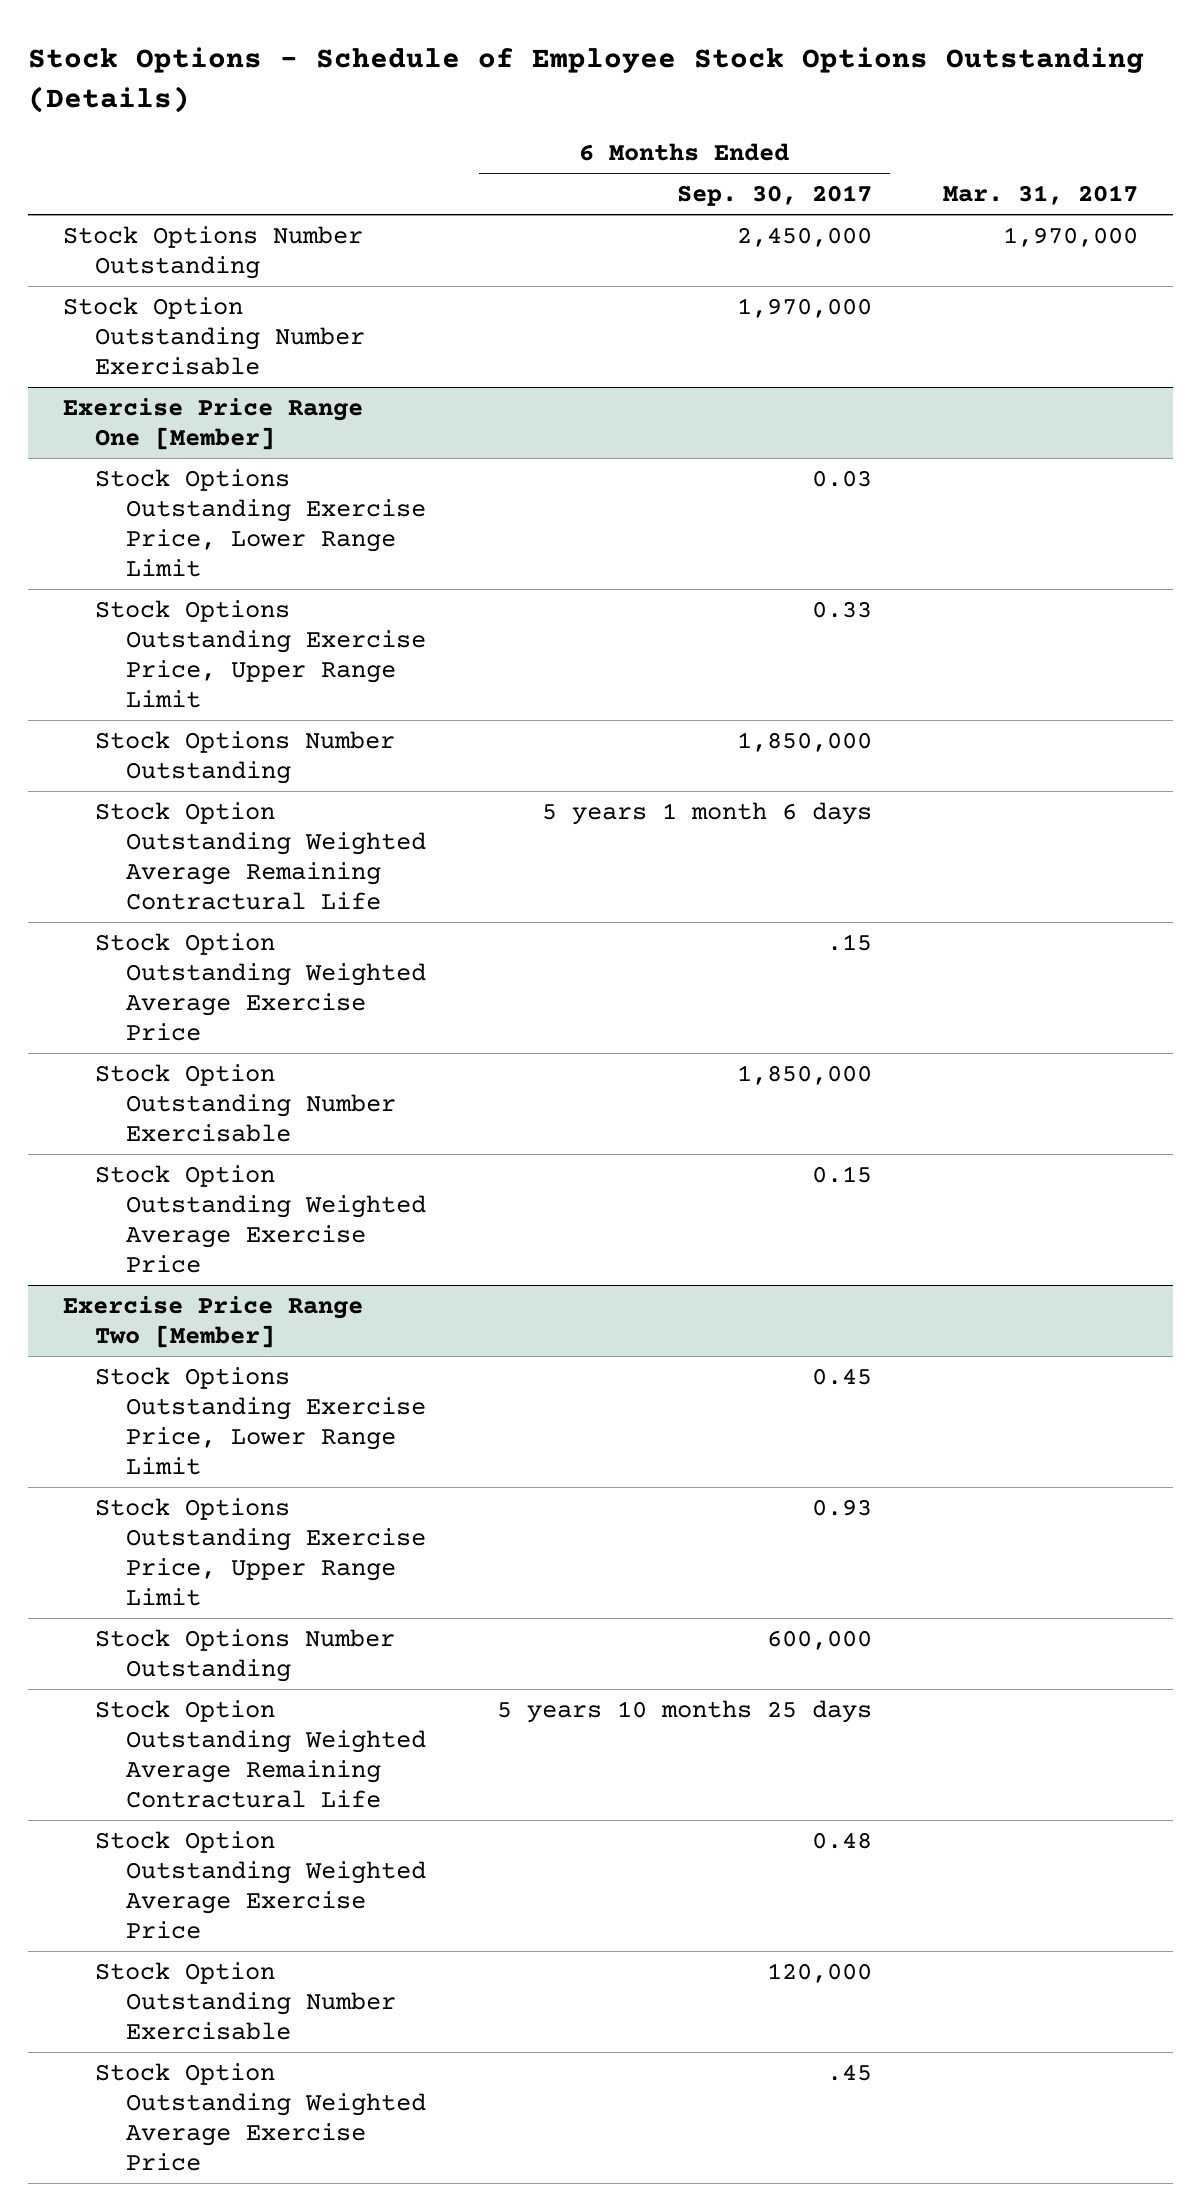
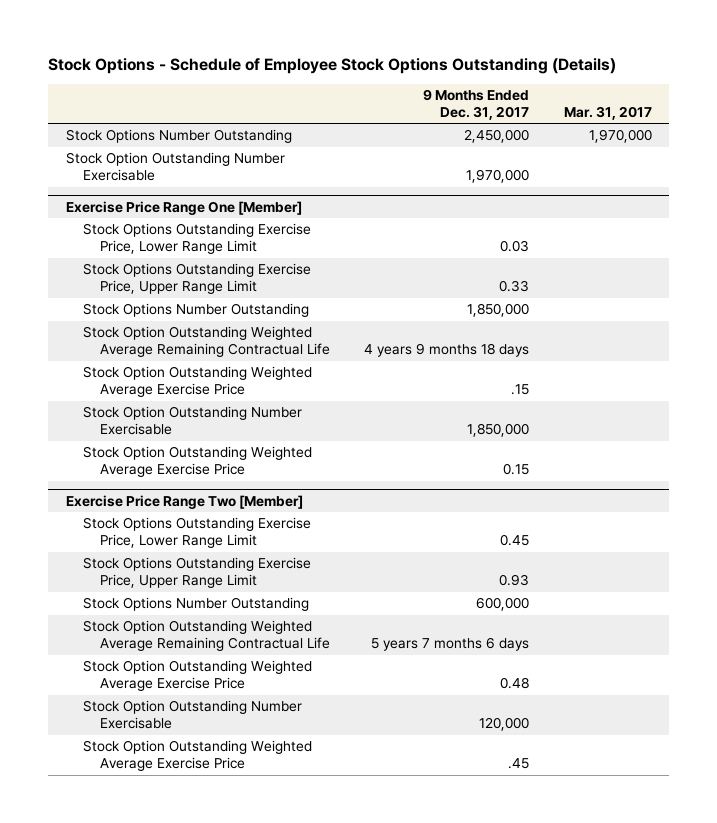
- | 6 Months Ended Sep. 30, 2017 | Mar. 31, 2017
+ | 9 Months Ended Dec. 31, 2017 | Mar. 31, 2017
@ Exercise Price Range One [Member]
- Stock Option Outstanding Weighted Average Remaining Contractural Life | 5 years 1 month 6 days |
+ Stock Option Outstanding Weighted Average Remaining Contractual Life | 4 years 9 months 18 days |
@ Exercise Price Range Two [Member]
- Stock Option Outstanding Weighted Average Remaining Contractural Life | 5 years 10 months 25 days |
+ Stock Option Outstanding Weighted Average Remaining Contractual Life | 5 years 7 months 6 days |

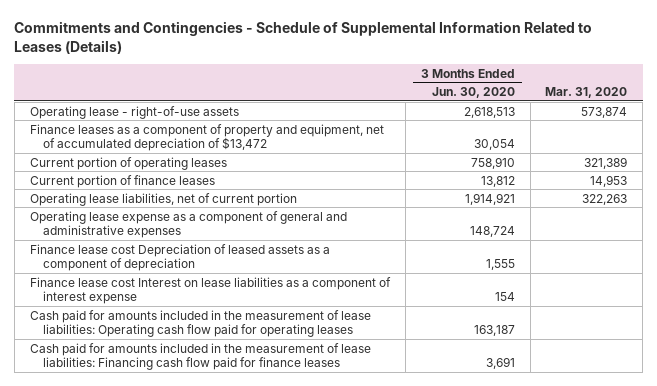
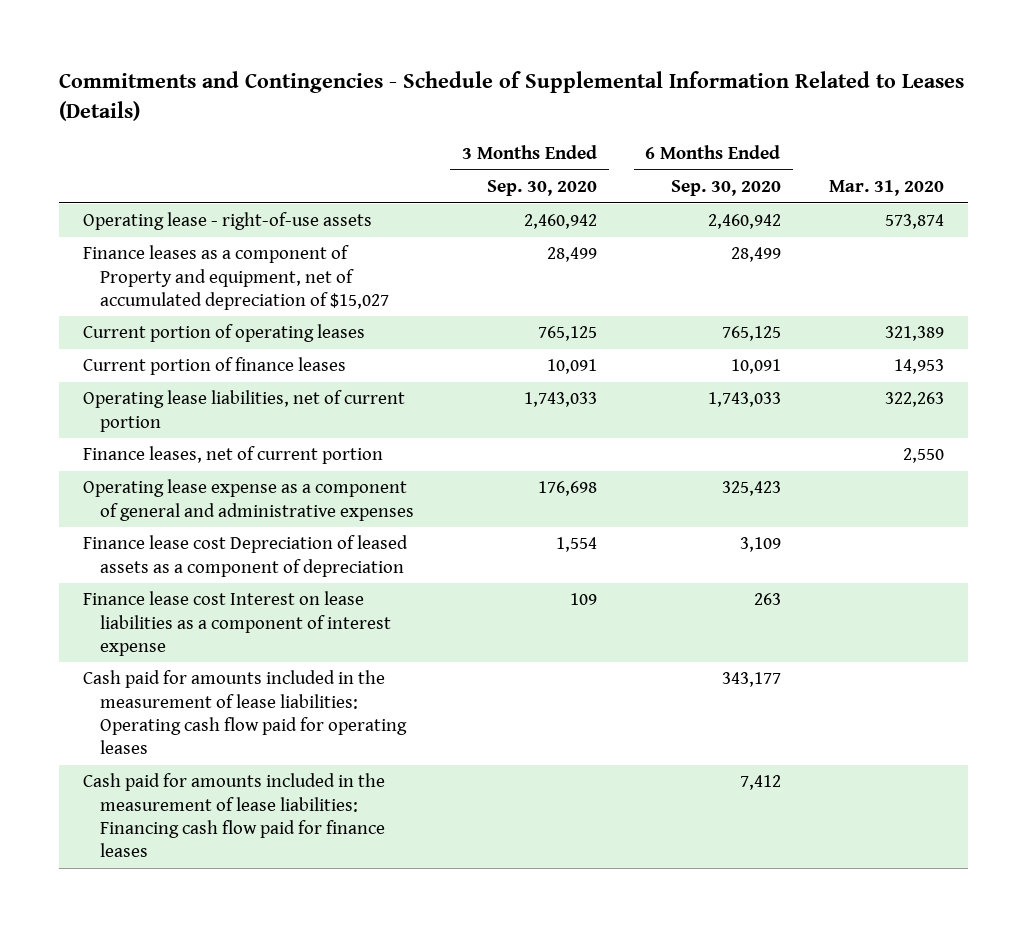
- | 3 Months Ended Jun. 30, 2020 | Mar. 31, 2020
+ | 3 Months Ended Sep. 30, 2020 | 6 Months Ended Sep. 30, 2020 | Mar. 31, 2020
- Finance leases as a component of property and equipment, net of accumulated depreciation of $13,472 | 30,054 |
+ Finance leases as a component of Property and equipment, net of accumulated depreciation of $15,027 | 28,499 | 28,499 |
+ Finance leases, net of current portion | | | 2,550

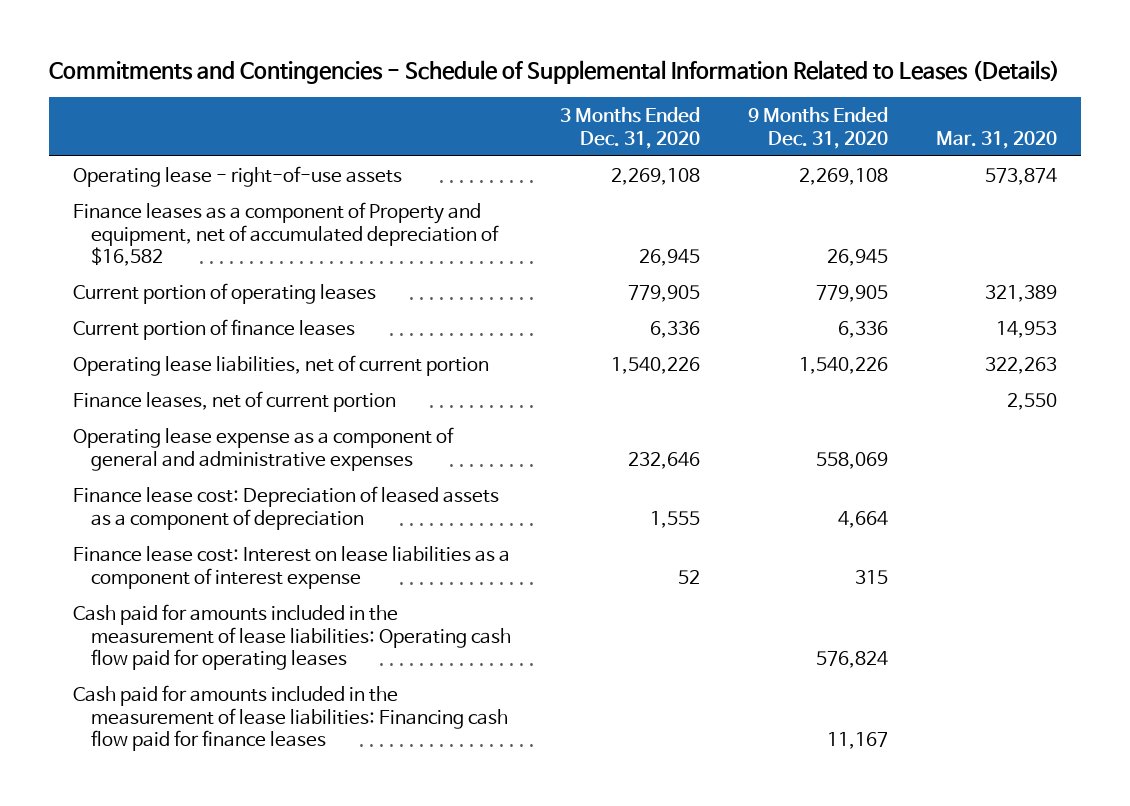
- | 3 Months Ended Sep. 30, 2020 | 6 Months Ended Sep. 30, 2020 | Mar. 31, 2020
+ | 3 Months Ended Dec. 31, 2020 | 9 Months Ended Dec. 31, 2020 | Mar. 31, 2020
- Finance leases as a component of Property and equipment, net of accumulated depreciation of $15,027 | 28,499 | 28,499 |
+ Finance leases as a component of Property and equipment, net of accumulated depreciation of $16,582 | 26,945 | 26,945 |
- Finance lease cost Depreciation of leased assets as a component of depreciation | 1,554 | 3,109 |
- Finance lease cost Interest on lease liabilities as a component of interest expense | 109 | 263 |
+ Finance lease cost: Depreciation of leased assets as a component of depreciation | 1,555 | 4,664 |
+ Finance lease cost: Interest on lease liabilities as a component of interest expense | 52 | 315 |

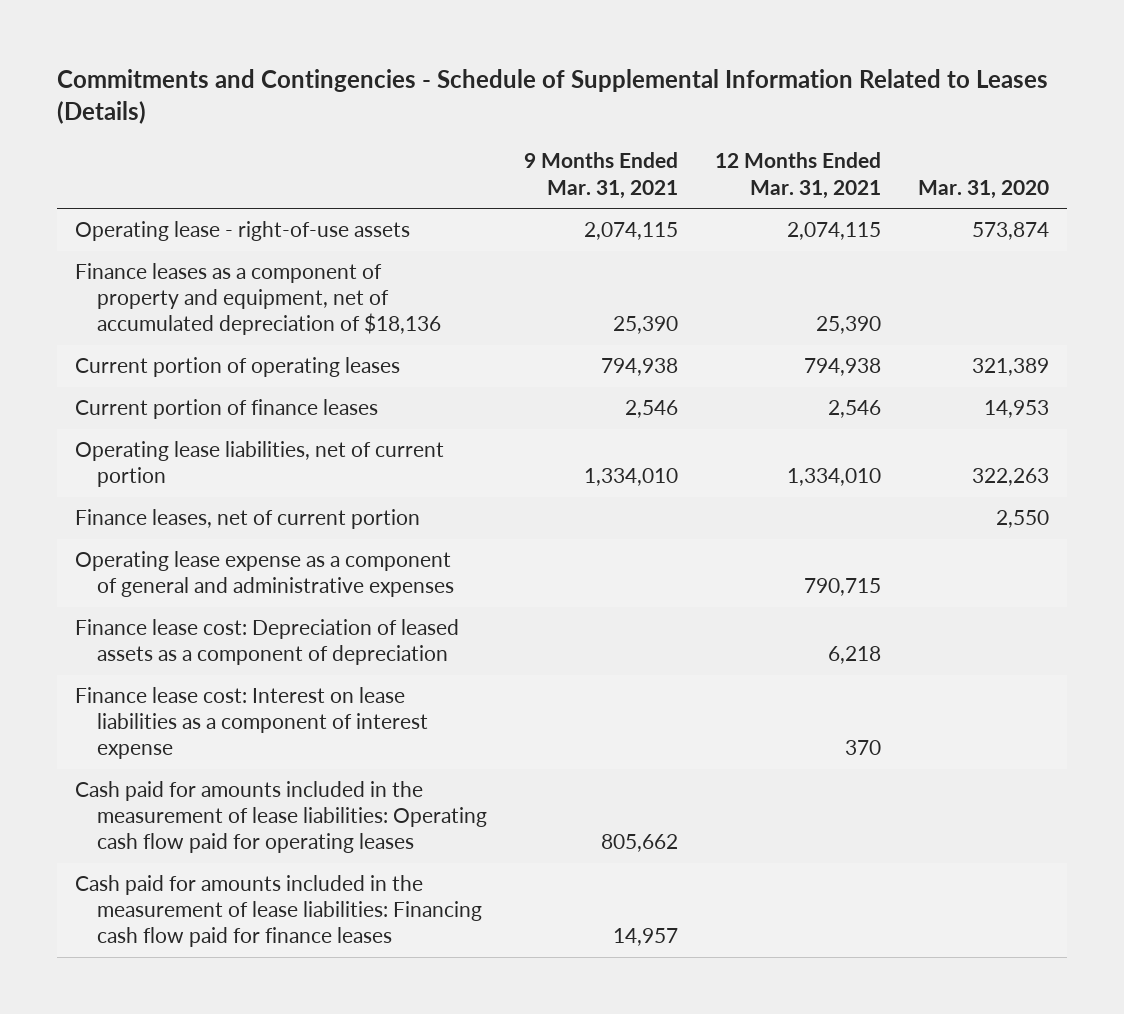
- | 3 Months Ended Dec. 31, 2020 | 9 Months Ended Dec. 31, 2020 | Mar. 31, 2020
+ | 9 Months Ended Mar. 31, 2021 | 12 Months Ended Mar. 31, 2021 | Mar. 31, 2020
- Finance leases as a component of Property and equipment, net of accumulated depreciation of $16,582 | 26,945 | 26,945 |
+ Finance leases as a component of property and equipment, net of accumulated depreciation of $18,136 | 25,390 | 25,390 |

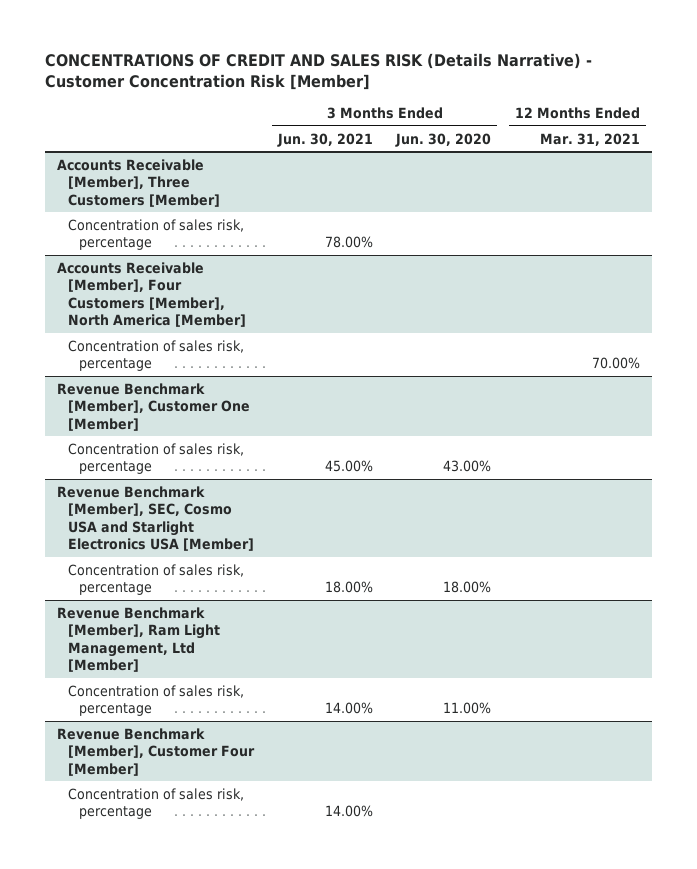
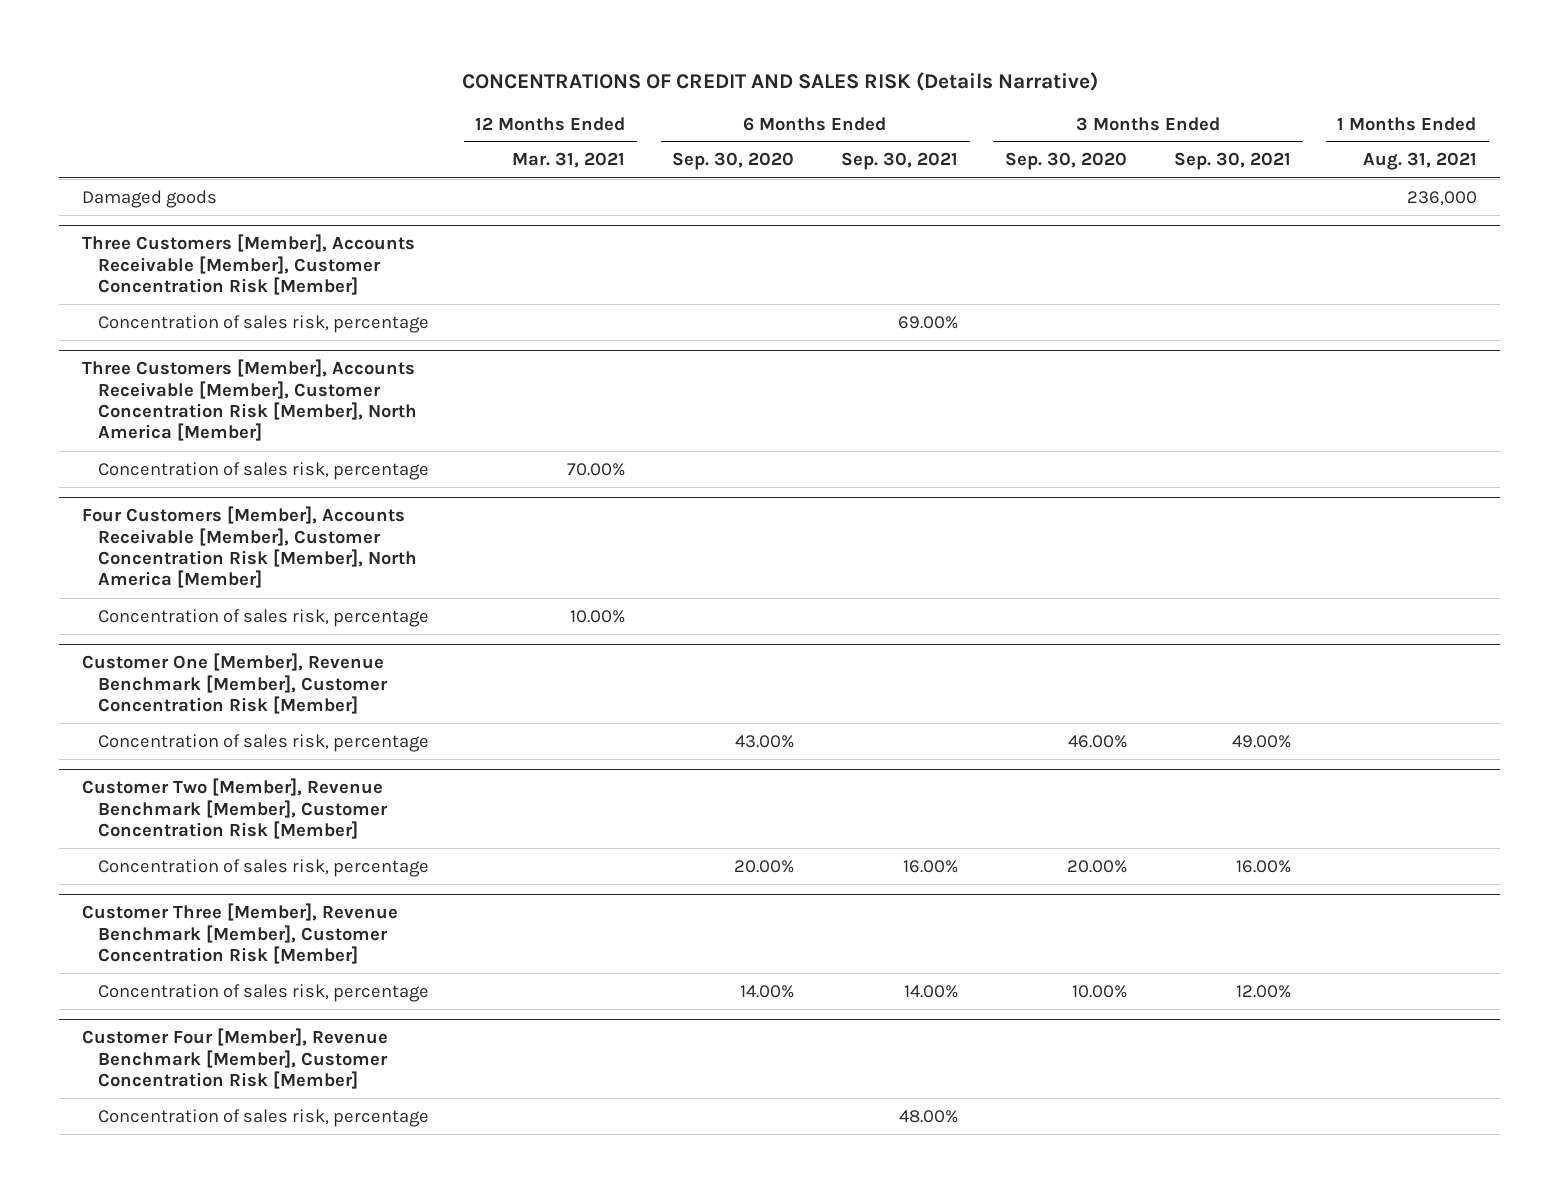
- CONCENTRATIONS OF CREDIT AND SALES RISK (Details Narrative) - Customer Concentration Risk [Member]
+ CONCENTRATIONS OF CREDIT AND SALES RISK (Details Narrative)
- | 3 Months Ended Jun. 30, 2021 | 3 Months Ended Jun. 30, 2020 | 12 Months Ended Mar. 31, 2021
+ | 12 Months Ended Mar. 31, 2021 | 6 Months Ended Sep. 30, 2020 | 6 Months Ended Sep. 30, 2021 | 3 Months Ended Sep. 30, 2020 | 3 Months Ended Sep. 30, 2021 | 1 Months Ended Aug. 31, 2021
- Accounts Receivable [Member], Three Customers [Member]
+ Damaged goods | | | | | | 236,000
+ Three Customers [Member], Accounts Receivable [Member], Customer Concentration Risk [Member]
- Accounts Receivable [Member], Four Customers [Member], North America [Member]
- Concentration of sales risk, percentage | | | 70.00%
- Revenue Benchmark [Member], Customer One [Member]
+ Three Customers [Member], Accounts Receivable [Member], Customer Concentration Risk [Member], North America [Member]
+ Concentration of sales risk, percentage | 70.00% | | | | |
+ Four Customers [Member], Accounts Receivable [Member], Customer Concentration Risk [Member], North America [Member]
+ Concentration of sales risk, percentage | 10.00% | | | | |
+ Customer One [Member], Revenue Benchmark [Member], Customer Concentration Risk [Member]
- Revenue Benchmark [Member], SEC, Cosmo USA and Starlight Electronics USA [Member]
- Concentration of sales risk, percentage | 18.00% | 18.00% |
- Revenue Benchmark [Member], Ram Light Management, Ltd [Member]
- Concentration of sales risk, percentage | 14.00% | 11.00% |
- Revenue Benchmark [Member], Customer Four [Member]
+ Customer Two [Member], Revenue Benchmark [Member], Customer Concentration Risk [Member]
+ Concentration of sales risk, percentage | | 20.00% | 16.00% | 20.00% | 16.00% |
+ Customer Three [Member], Revenue Benchmark [Member], Customer Concentration Risk [Member]
+ Concentration of sales risk, percentage | | 14.00% | 14.00% | 10.00% | 12.00% |
+ Customer Four [Member], Revenue Benchmark [Member], Customer Concentration Risk [Member]

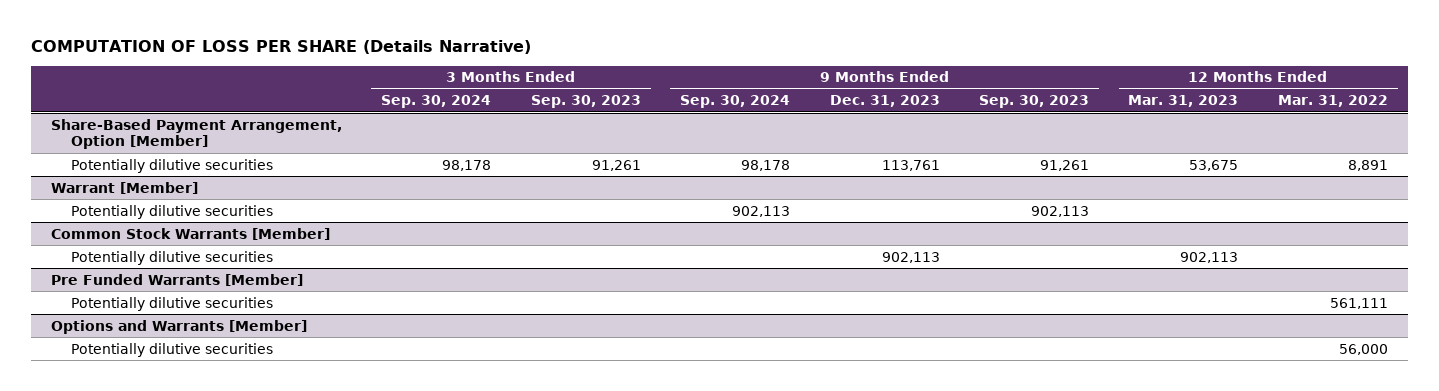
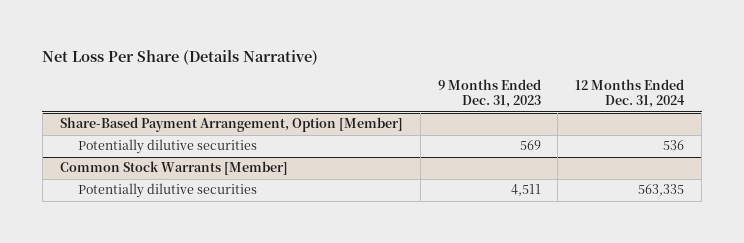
- COMPUTATION OF LOSS PER SHARE (Details Narrative)
+ Net Loss Per Share (Details Narrative)
- | 3 Months Ended Sep. 30, 2024 | 3 Months Ended Sep. 30, 2023 | 9 Months Ended Sep. 30, 2024 | 9 Months Ended Dec. 31, 2023 | 9 Months Ended Sep. 30, 2023 | 12 Months Ended Mar. 31, 2023 | 12 Months Ended Mar. 31, 2022
+ | 9 Months Ended Dec. 31, 2023 | 12 Months Ended Dec. 31, 2024
@ Share-Based Payment Arrangement, Option [Member]
- Potentially dilutive securities | 98,178 | 91,261 | 98,178 | 113,761 | 91,261 | 53,675 | 8,891
- Warrant [Member]
- Potentially dilutive securities | | | 902,113 | | 902,113 | |
@ Share-Based Payment Arrangement, Option [Member]
+ Potentially dilutive securities | 569 | 536
@ Common Stock Warrants [Member]
- Potentially dilutive securities | | | | 902,113 | | 902,113 |
- Pre Funded Warrants [Member]
- Potentially dilutive securities | | | | | | | 561,111
- Options and Warrants [Member]
- Potentially dilutive securities | | | | | | | 56,000
@ Common Stock Warrants [Member]
+ Potentially dilutive securities | 4,511 | 563,335

